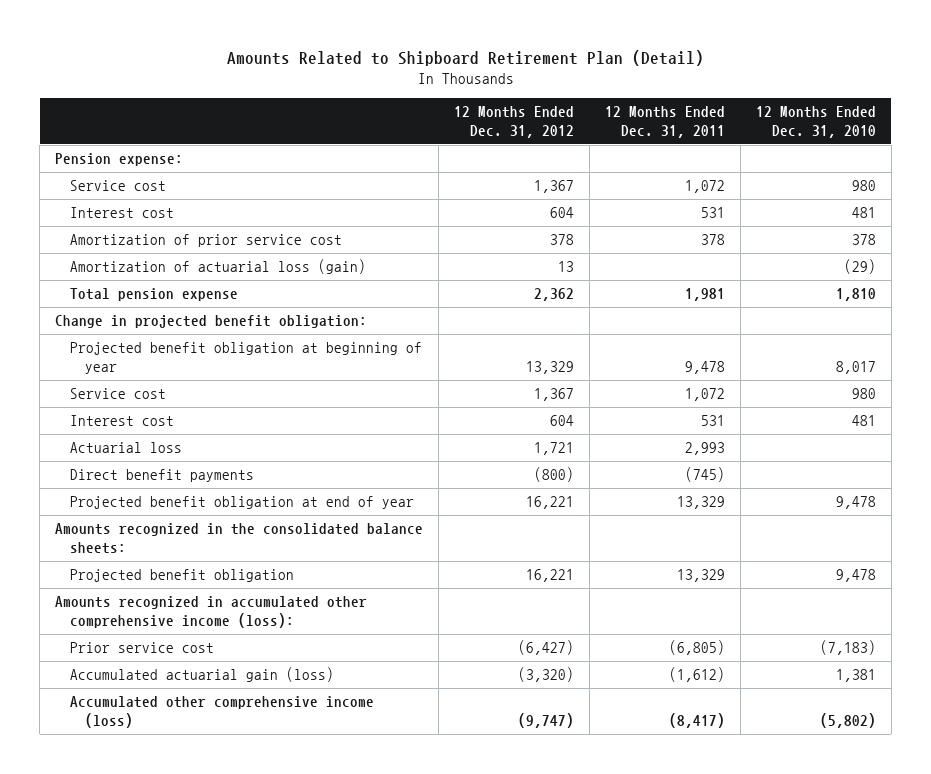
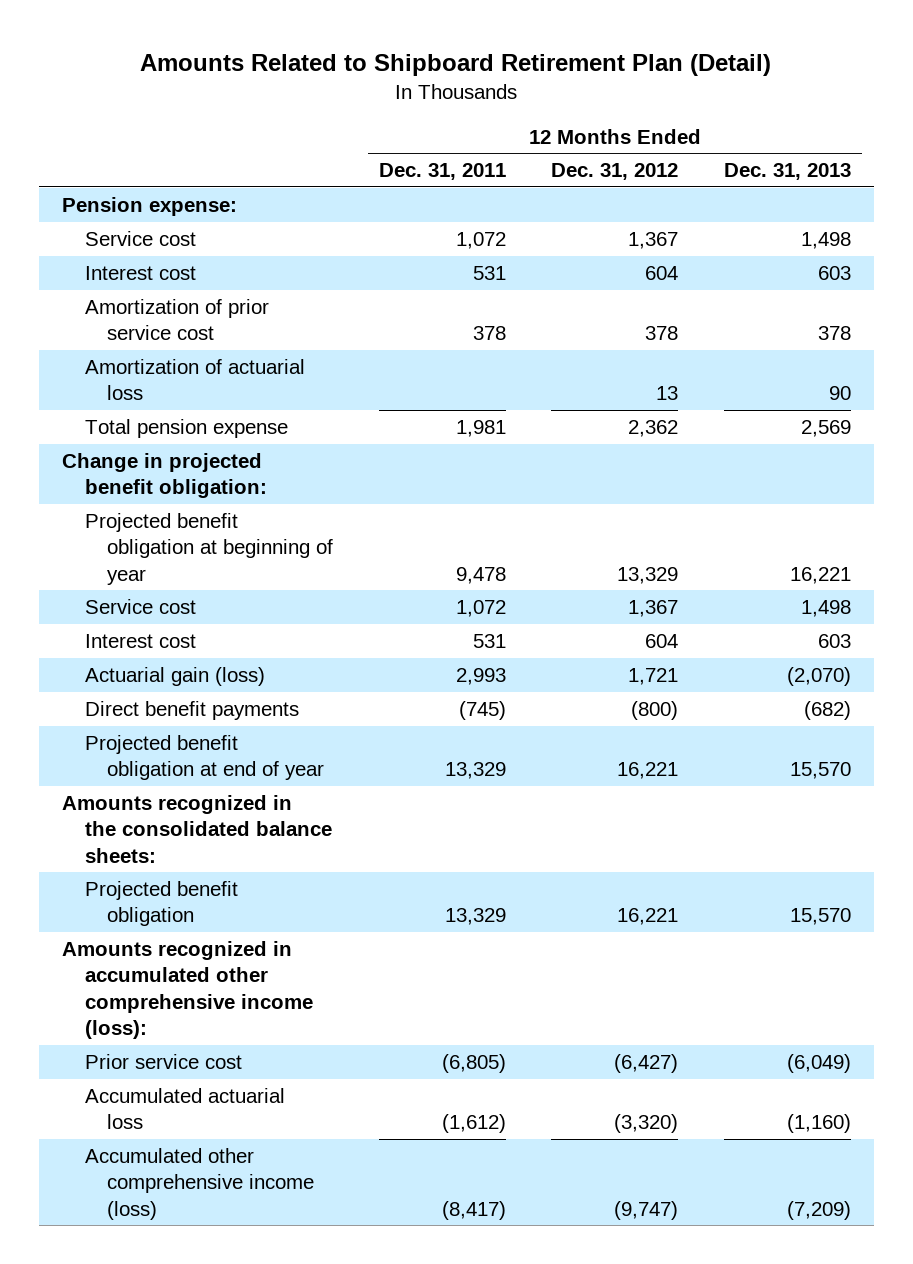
- | 12 Months Ended Dec. 31, 2012 | 12 Months Ended Dec. 31, 2011 | 12 Months Ended Dec. 31, 2010
+ | 12 Months Ended Dec. 31, 2011 | 12 Months Ended Dec. 31, 2012 | 12 Months Ended Dec. 31, 2013
- Amortization of actuarial loss (gain) | 13 | | (29)
+ Amortization of actuarial loss | | 13 | 90
- Actuarial loss | 1,721 | 2,993 |
+ Actuarial gain (loss) | 2,993 | 1,721 | (2,070)
- Accumulated actuarial gain (loss) | (3,320) | (1,612) | 1,381
+ Accumulated actuarial loss | (1,612) | (3,320) | (1,160)

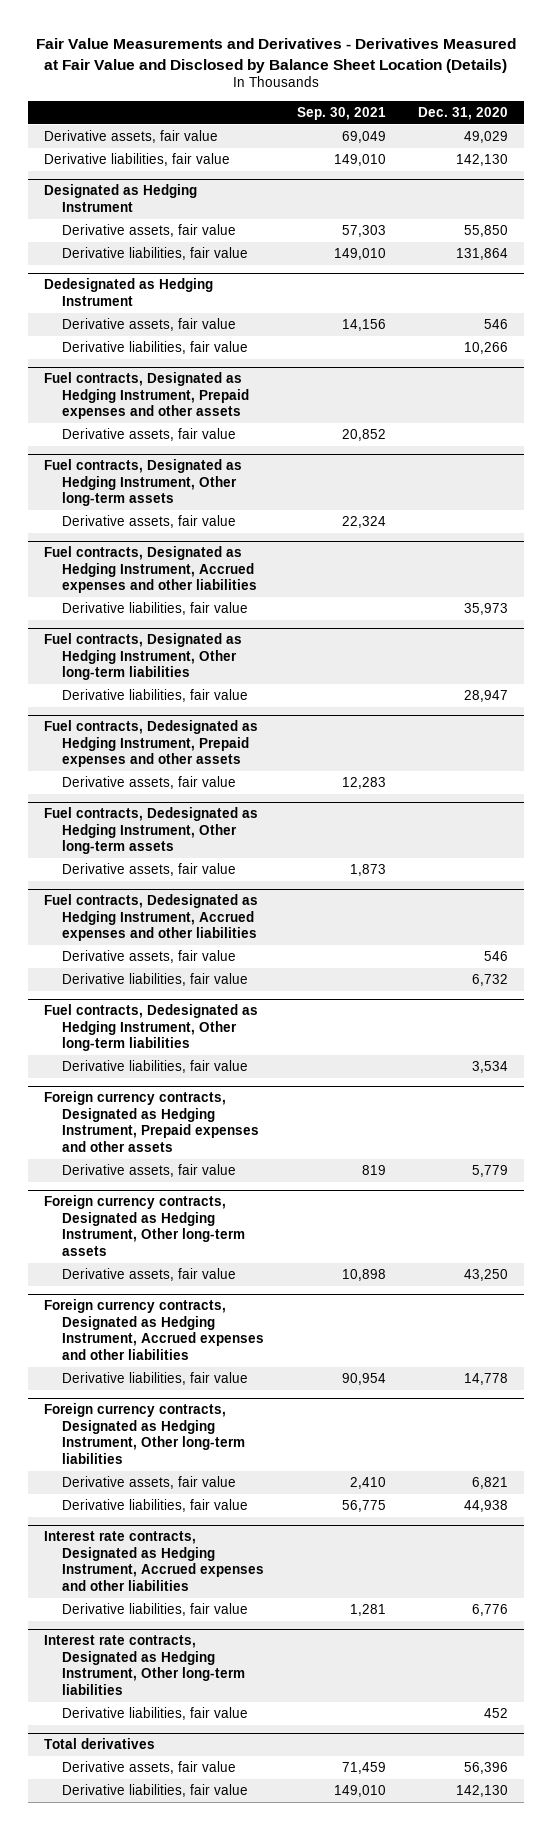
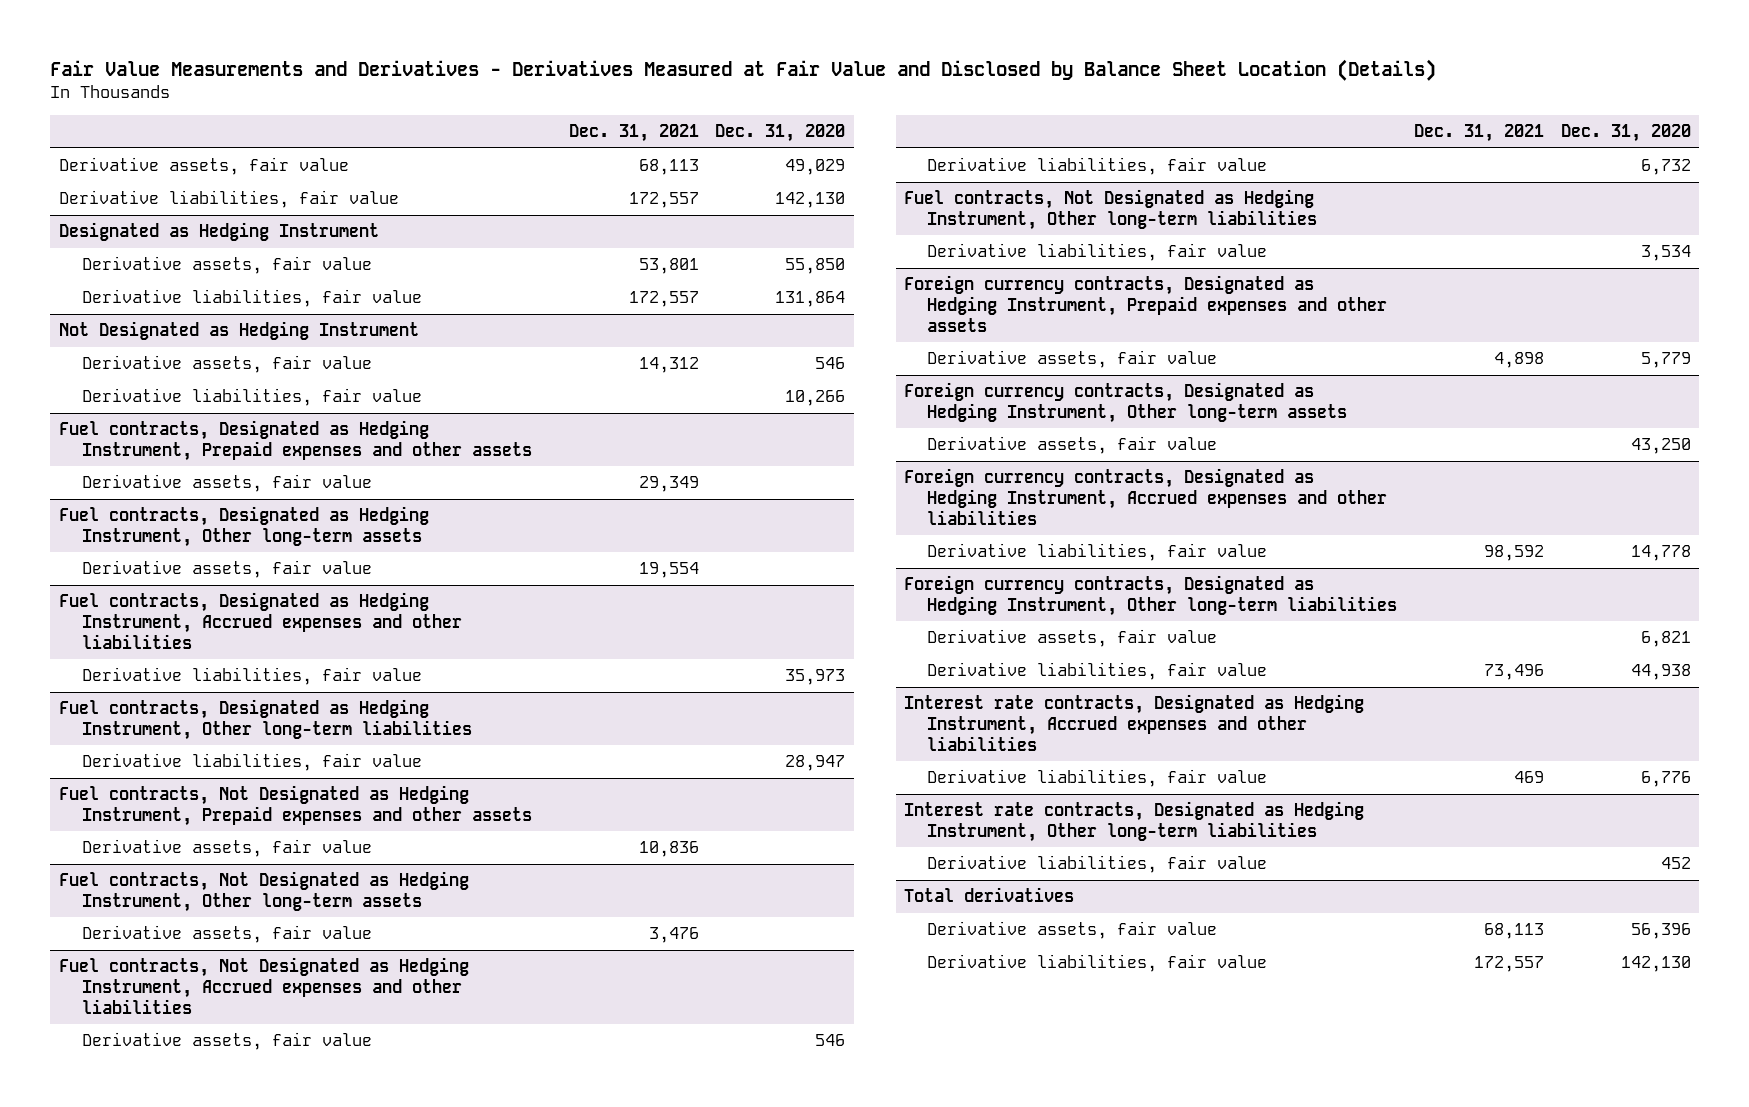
- | Sep. 30, 2021 | Dec. 31, 2020
+ | Dec. 31, 2021 | Dec. 31, 2020
- Dedesignated as Hedging Instrument
+ Not Designated as Hedging Instrument
- Fuel contracts, Dedesignated as Hedging Instrument, Prepaid expenses and other assets
+ Fuel contracts, Not Designated as Hedging Instrument, Prepaid expenses and other assets
- Fuel contracts, Dedesignated as Hedging Instrument, Other long-term assets
+ Fuel contracts, Not Designated as Hedging Instrument, Other long-term assets
- Fuel contracts, Dedesignated as Hedging Instrument, Accrued expenses and other liabilities
+ Fuel contracts, Not Designated as Hedging Instrument, Accrued expenses and other liabilities
- Fuel contracts, Dedesignated as Hedging Instrument, Other long-term liabilities
+ Fuel contracts, Not Designated as Hedging Instrument, Other long-term liabilities

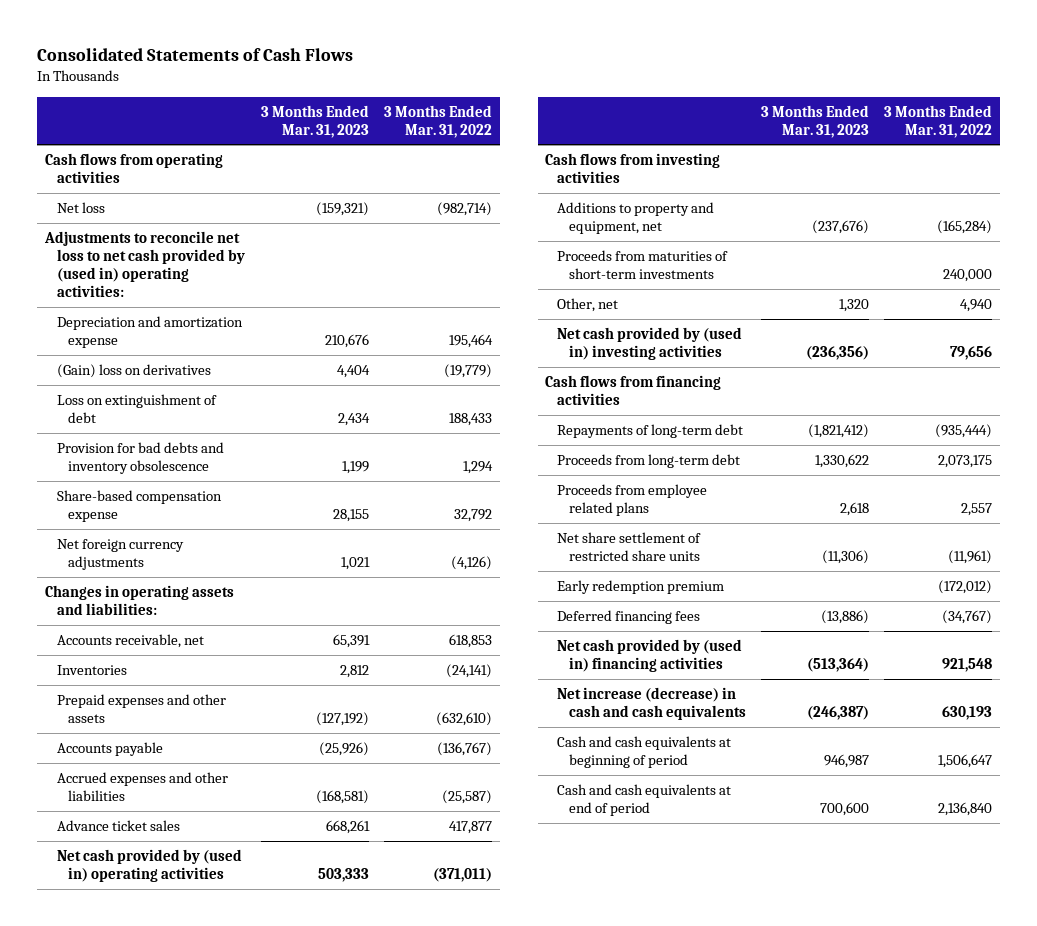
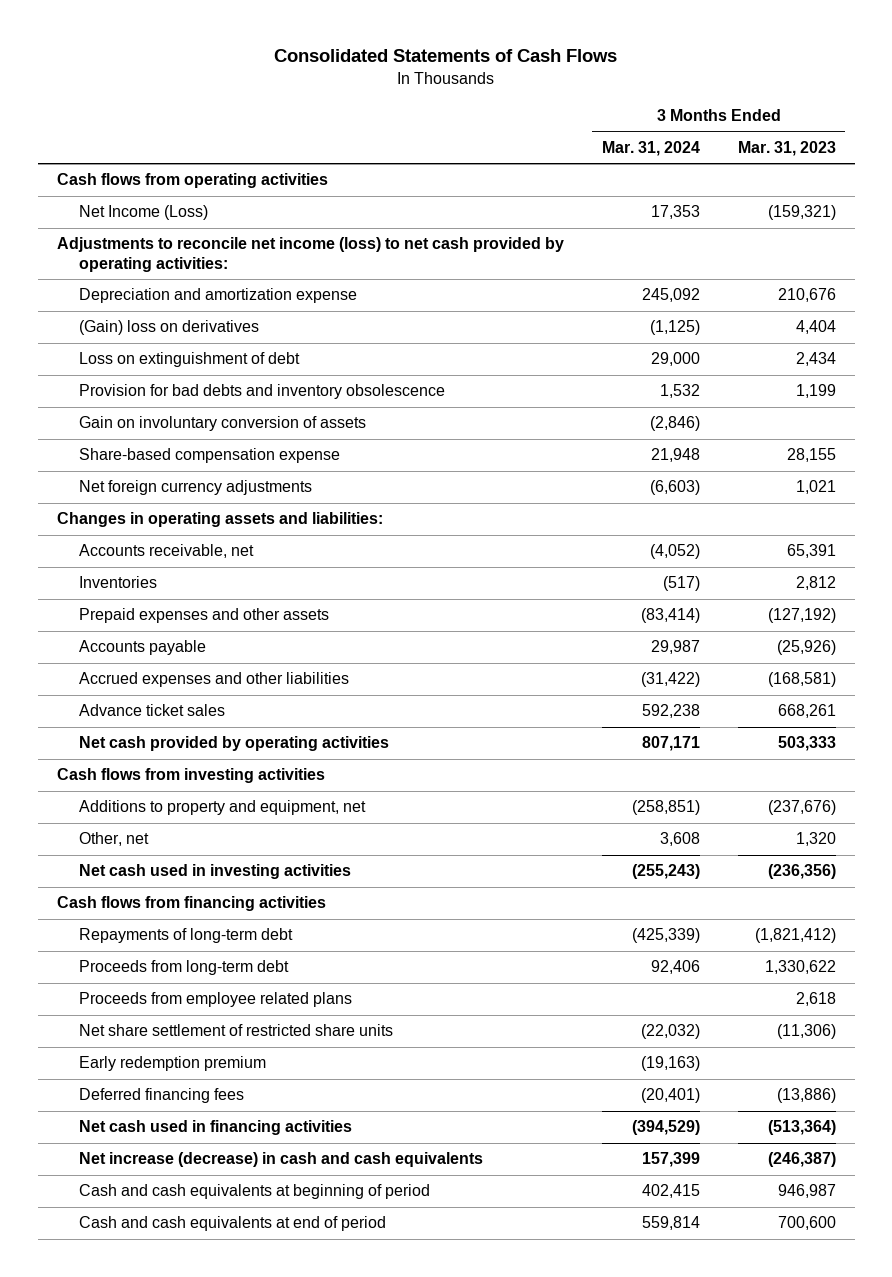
- | 3 Months Ended Mar. 31, 2023 | 3 Months Ended Mar. 31, 2022
+ | 3 Months Ended Mar. 31, 2024 | 3 Months Ended Mar. 31, 2023
- Net loss | (159,321) | (982,714)
- Adjustments to reconcile net loss to net cash provided by (used in) operating activities:
+ Net Income (Loss) | 17,353 | (159,321)
+ Adjustments to reconcile net income (loss) to net cash provided by operating activities:
+ Gain on involuntary conversion of assets | (2,846) |
- Net cash provided by (used in) operating activities | 503,333 | (371,011)
+ Net cash provided by operating activities | 807,171 | 503,333
- Proceeds from maturities of short-term investments | | 240,000
- Net cash provided by (used in) investing activities | (236,356) | 79,656
+ Net cash used in investing activities | (255,243) | (236,356)
- Net cash provided by (used in) financing activities | (513,364) | 921,548
+ Net cash used in financing activities | (394,529) | (513,364)

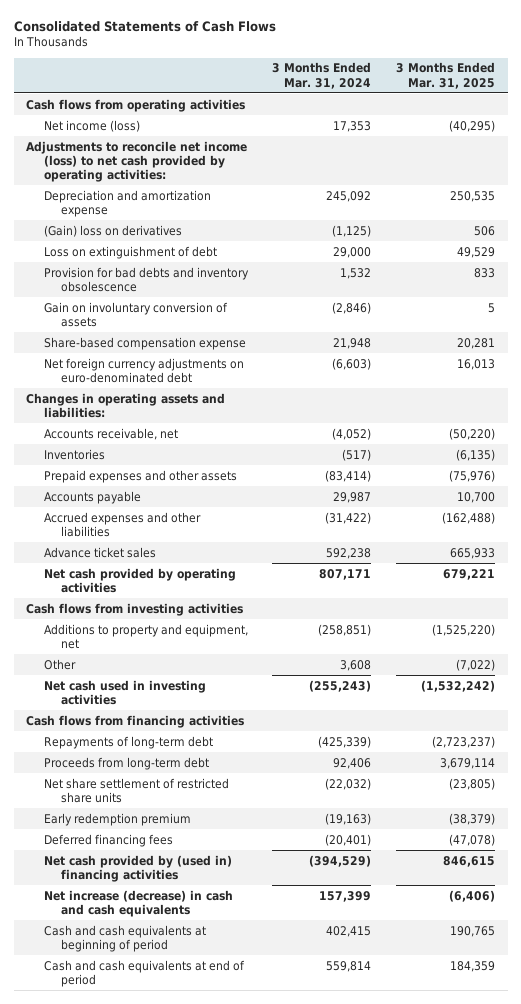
- | 3 Months Ended Mar. 31, 2024 | 3 Months Ended Mar. 31, 2023
+ | 3 Months Ended Mar. 31, 2024 | 3 Months Ended Mar. 31, 2025
- Net Income (Loss) | 17,353 | (159,321)
+ Net income (loss) | 17,353 | (40,295)
- Net foreign currency adjustments | (6,603) | 1,021
+ Net foreign currency adjustments on euro-denominated debt | (6,603) | 16,013
- Other, net | 3,608 | 1,320
+ Other | 3,608 | (7,022)
- Proceeds from employee related plans | | 2,618
- Net cash used in financing activities | (394,529) | (513,364)
+ Net cash provided by (used in) financing activities | (394,529) | 846,615

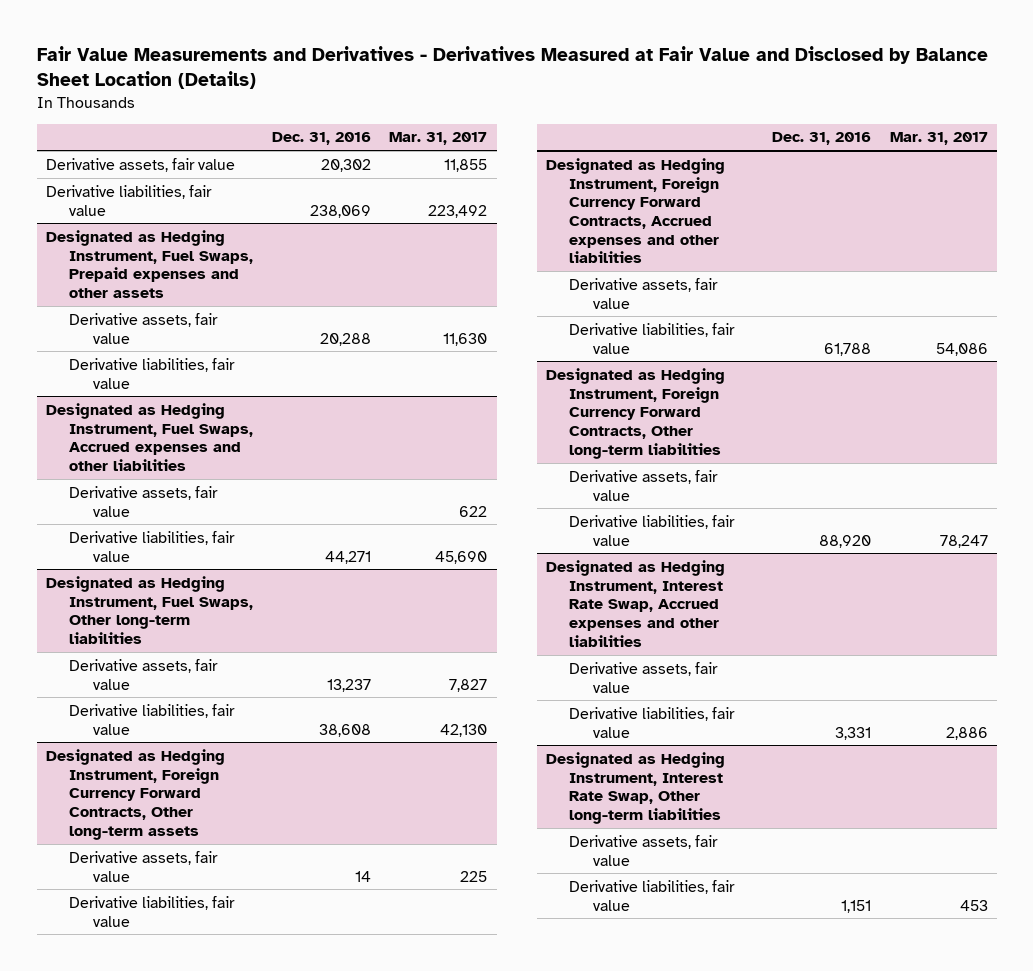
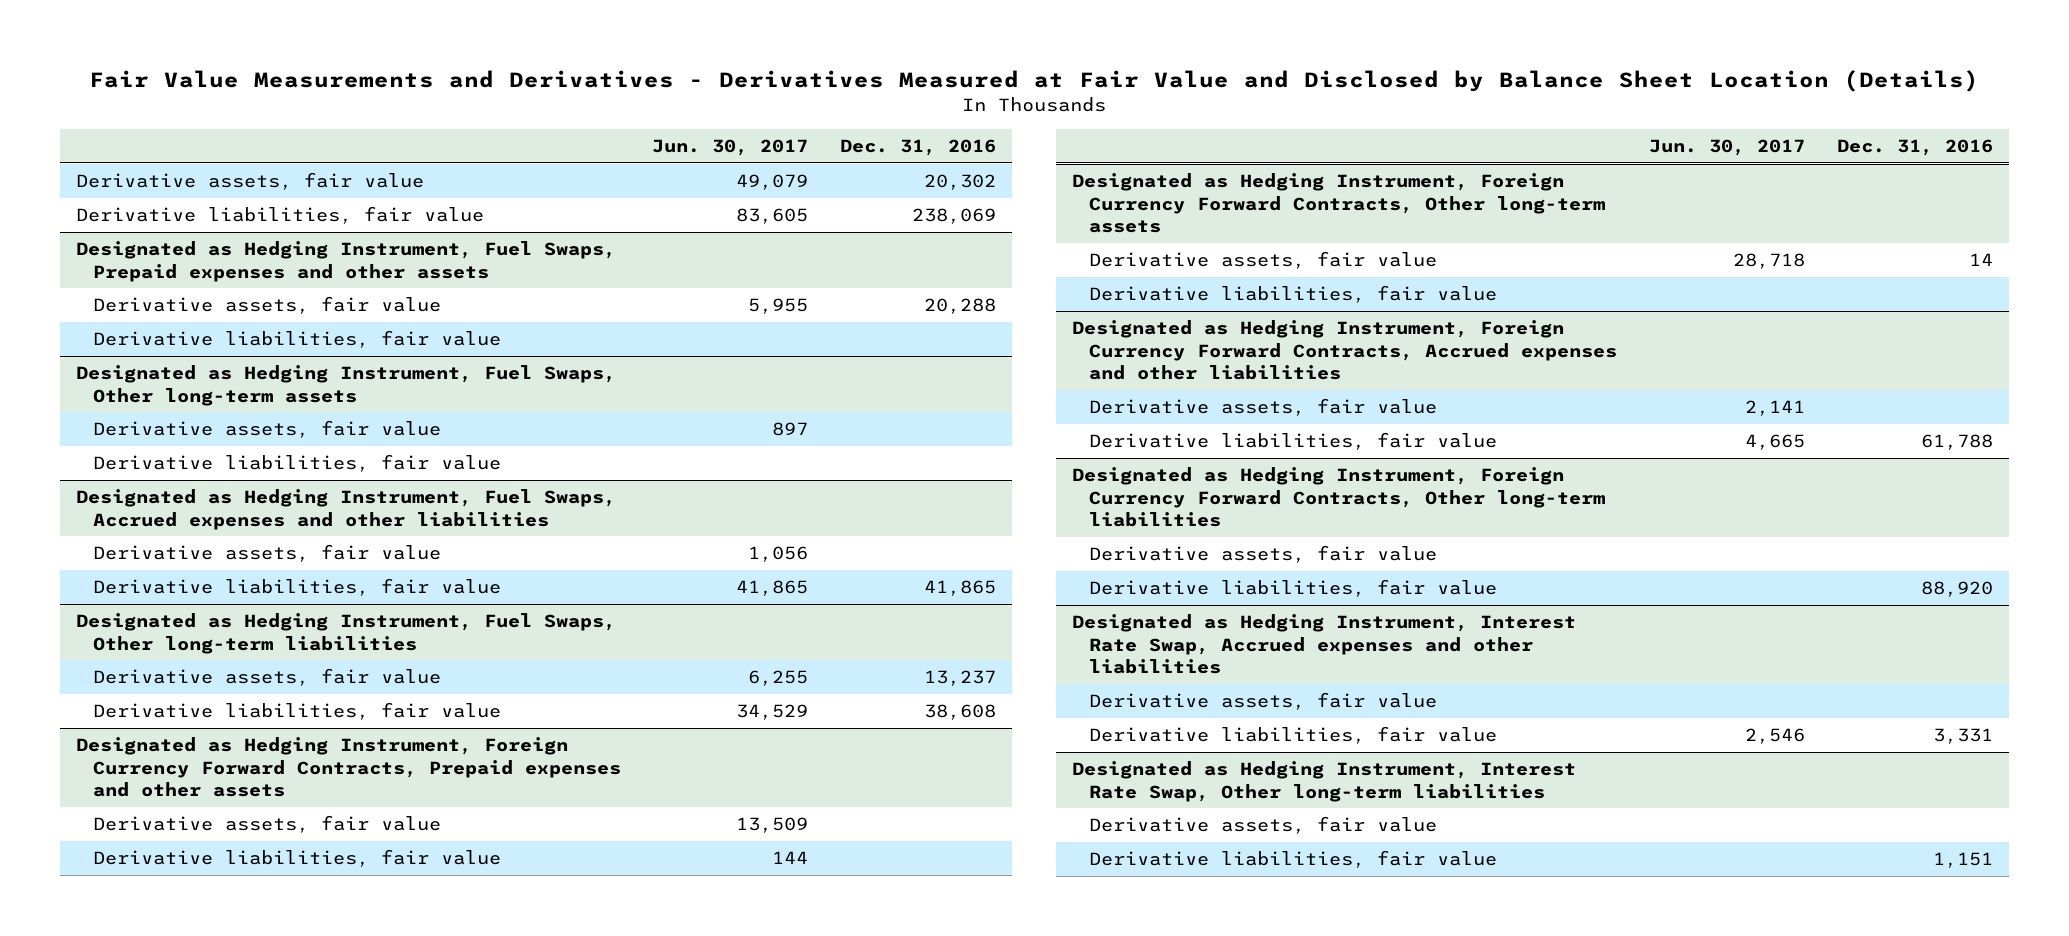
- | Dec. 31, 2016 | Mar. 31, 2017
+ | Jun. 30, 2017 | Dec. 31, 2016
+ Designated as Hedging Instrument, Fuel Swaps, Other long-term assets
+ Derivative assets, fair value | 897 |
+ Derivative liabilities, fair value
@ Designated as Hedging Instrument, Fuel Swaps, Accrued expenses and other liabilities
- Derivative liabilities, fair value | 44,271 | 45,690
+ Derivative liabilities, fair value | 41,865 | 41,865
+ Designated as Hedging Instrument, Foreign Currency Forward Contracts, Prepaid expenses and other assets
+ Derivative assets, fair value | 13,509 |
+ Derivative liabilities, fair value | 144 |

